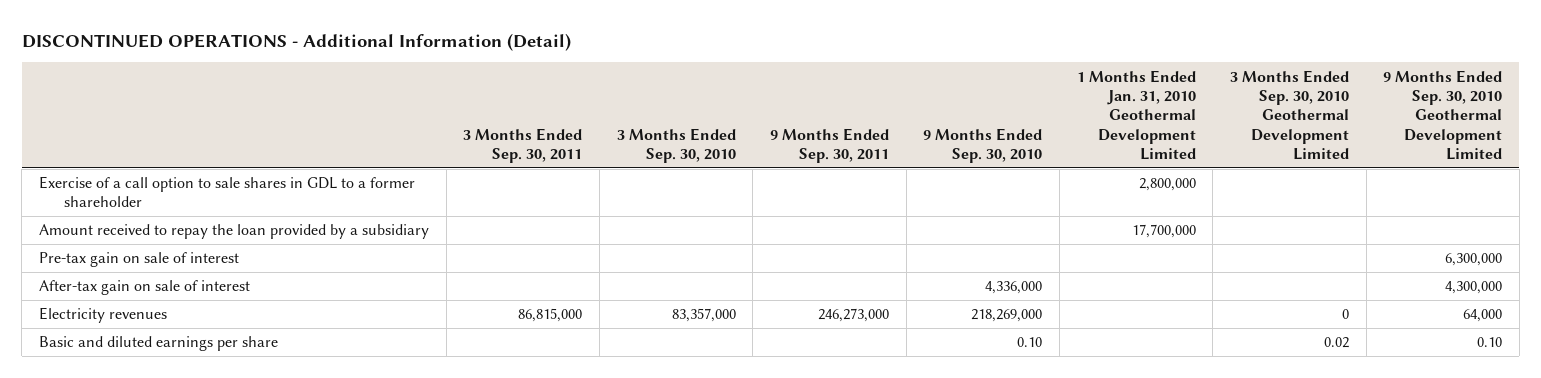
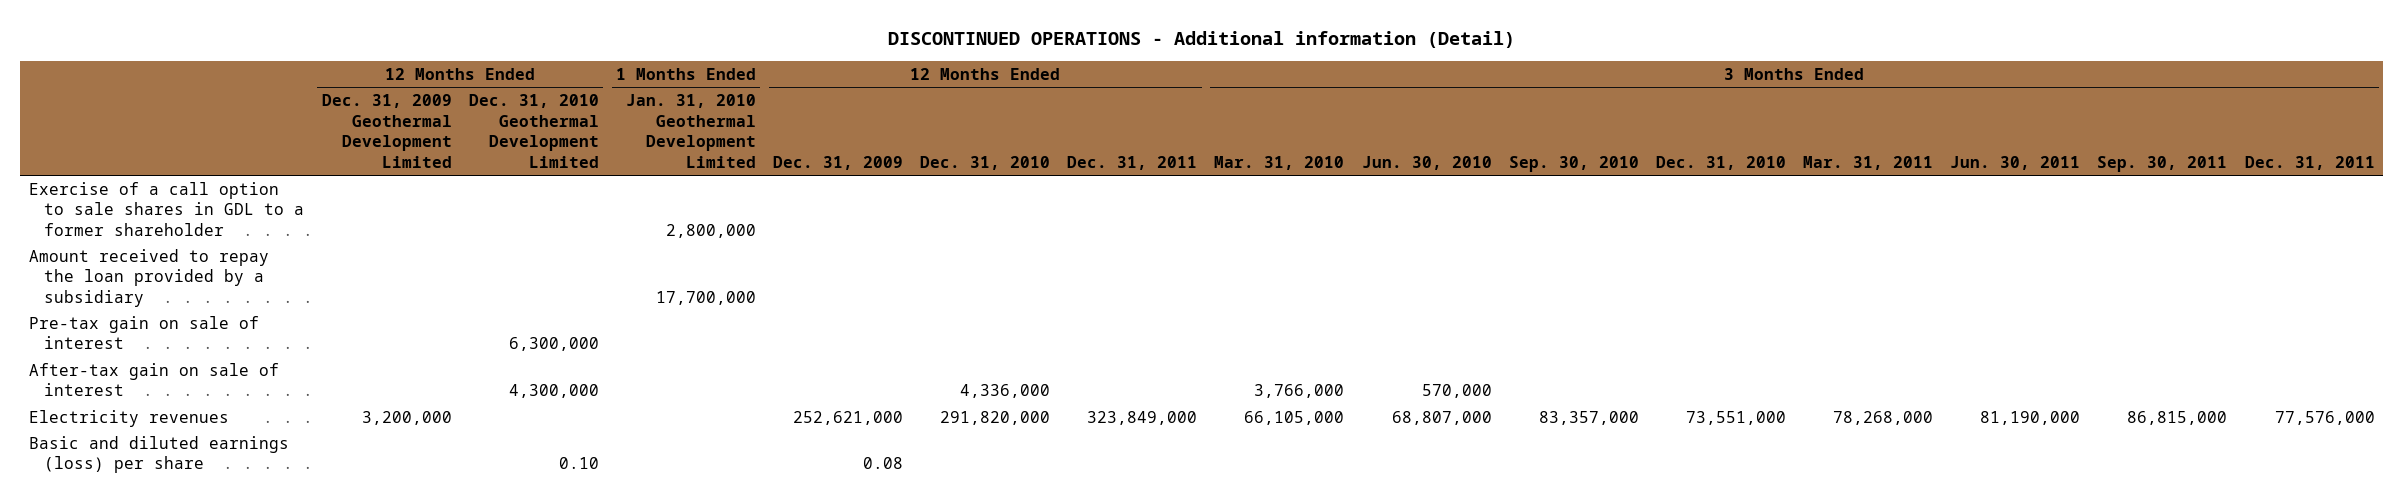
- DISCONTINUED OPERATIONS - Additional Information (Detail)
+ DISCONTINUED OPERATIONS - Additional information (Detail)
- | 3 Months Ended Sep. 30, 2011 | 3 Months Ended Sep. 30, 2010 | 9 Months Ended Sep. 30, 2011 | 9 Months Ended Sep. 30, 2010 | 1 Months Ended Jan. 31, 2010 Geothermal Development Limited | 3 Months Ended Sep. 30, 2010 Geothermal Development Limited | 9 Months Ended Sep. 30, 2010 Geothermal Development Limited
+ | 12 Months Ended Dec. 31, 2009 Geothermal Development Limited | 12 Months Ended Dec. 31, 2010 Geothermal Development Limited | 1 Months Ended Jan. 31, 2010 Geothermal Development Limited | 12 Months Ended Dec. 31, 2009 | 12 Months Ended Dec. 31, 2010 | 12 Months Ended Dec. 31, 2011 | 3 Months Ended Mar. 31, 2010 | 3 Months Ended Jun. 30, 2010 | 3 Months Ended Sep. 30, 2010 | 3 Months Ended Dec. 31, 2010 | 3 Months Ended Mar. 31, 2011 | 3 Months Ended Jun. 30, 2011 | 3 Months Ended Sep. 30, 2011 | 3 Months Ended Dec. 31, 2011
- Basic and diluted earnings per share | | | | 0.10 | | 0.02 | 0.10
+ Basic and diluted earnings (loss) per share | | 0.10 | | 0.08 | | | | | | | | | |

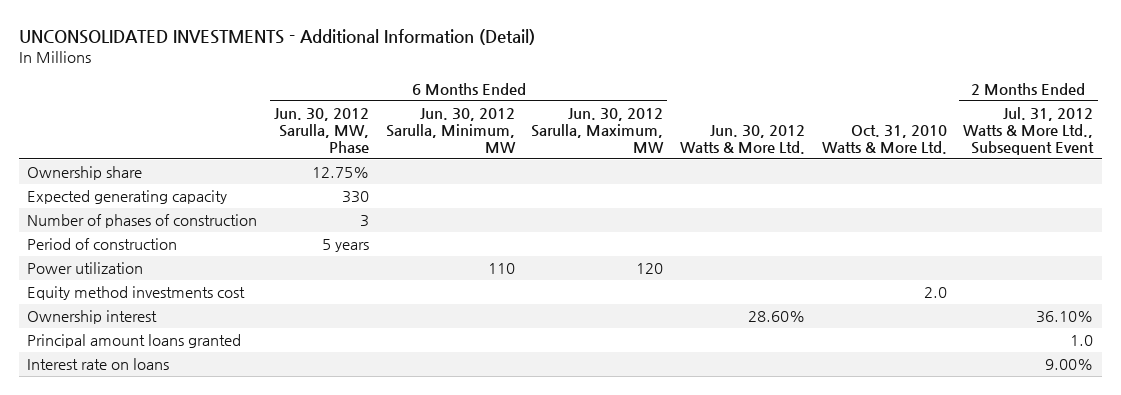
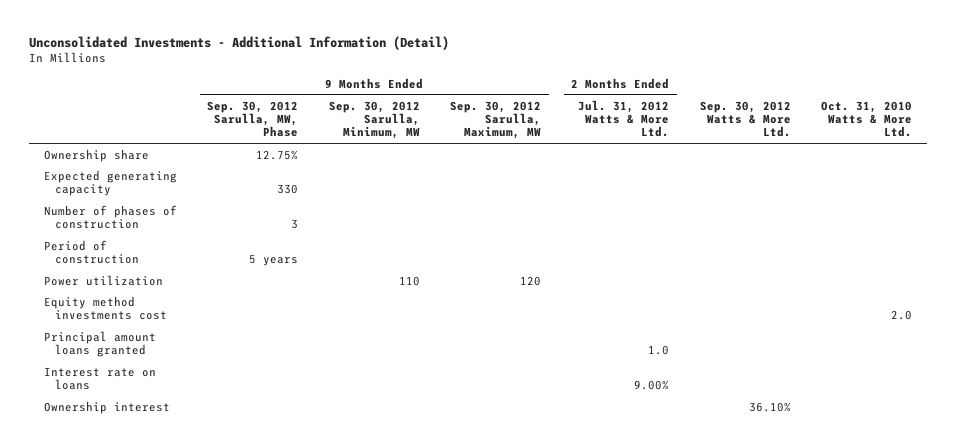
- UNCONSOLIDATED INVESTMENTS - Additional Information (Detail)
+ Unconsolidated Investments - Additional Information (Detail)
- | 6 Months Ended Jun. 30, 2012 Sarulla, MW, Phase | 6 Months Ended Jun. 30, 2012 Sarulla, Minimum, MW | 6 Months Ended Jun. 30, 2012 Sarulla, Maximum, MW | Jun. 30, 2012 Watts & More Ltd. | Oct. 31, 2010 Watts & More Ltd. | 2 Months Ended Jul. 31, 2012 Watts & More Ltd., Subsequent Event
+ | 9 Months Ended Sep. 30, 2012 Sarulla, MW, Phase | 9 Months Ended Sep. 30, 2012 Sarulla, Minimum, MW | 9 Months Ended Sep. 30, 2012 Sarulla, Maximum, MW | 2 Months Ended Jul. 31, 2012 Watts & More Ltd. | Sep. 30, 2012 Watts & More Ltd. | Oct. 31, 2010 Watts & More Ltd.
moved down: Ownership interest | | | | | 36.10% |

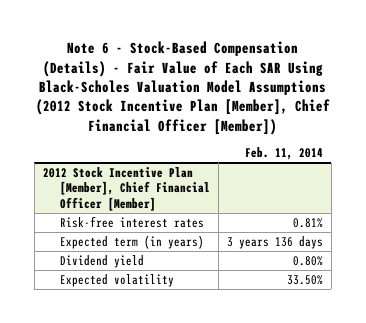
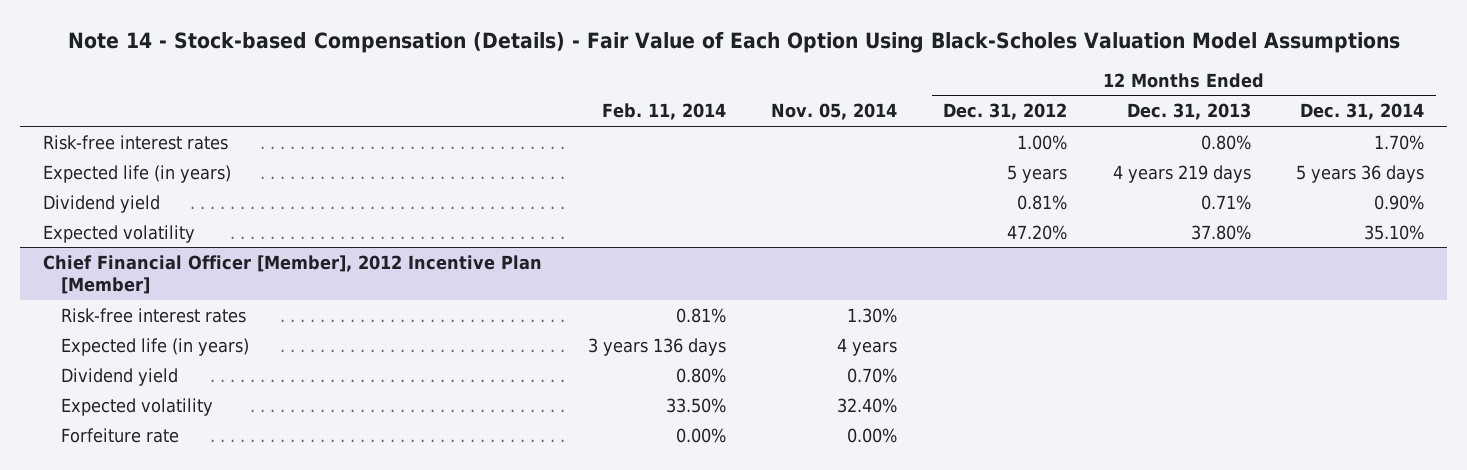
- Note 6 - Stock-Based Compensation (Details) - Fair Value of Each SAR Using Black-Scholes Valuation Model Assumptions (2012 Stock Incentive Plan [Member], Chief Financial Officer [Member])
+ Note 14 - Stock-based Compensation (Details) - Fair Value of Each Option Using Black-Scholes Valuation Model Assumptions
- | Feb. 11, 2014
+ | Feb. 11, 2014 | Nov. 05, 2014 | 12 Months Ended Dec. 31, 2012 | 12 Months Ended Dec. 31, 2013 | 12 Months Ended Dec. 31, 2014
- 2012 Stock Incentive Plan [Member], Chief Financial Officer [Member]
+ Risk-free interest rates | | | 1.00% | 0.80% | 1.70%
+ Expected life (in years) | | | 5 years | 4 years 219 days | 5 years 36 days
+ Dividend yield | | | 0.81% | 0.71% | 0.90%
+ Expected volatility | | | 47.20% | 37.80% | 35.10%
+ Chief Financial Officer [Member], 2012 Incentive Plan [Member]
- Expected term (in years) | 3 years 136 days
+ Expected life (in years) | 3 years 136 days | 4 years | | |
+ Forfeiture rate | 0.00% | 0.00% | | |

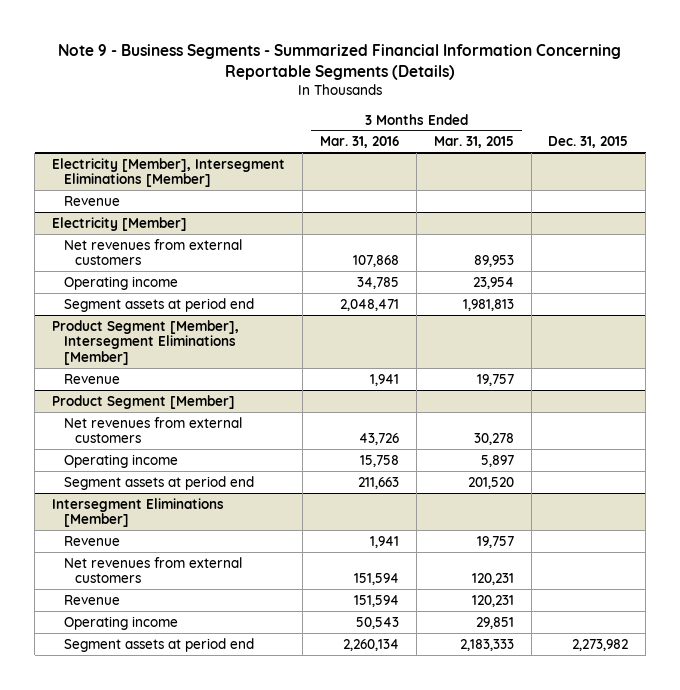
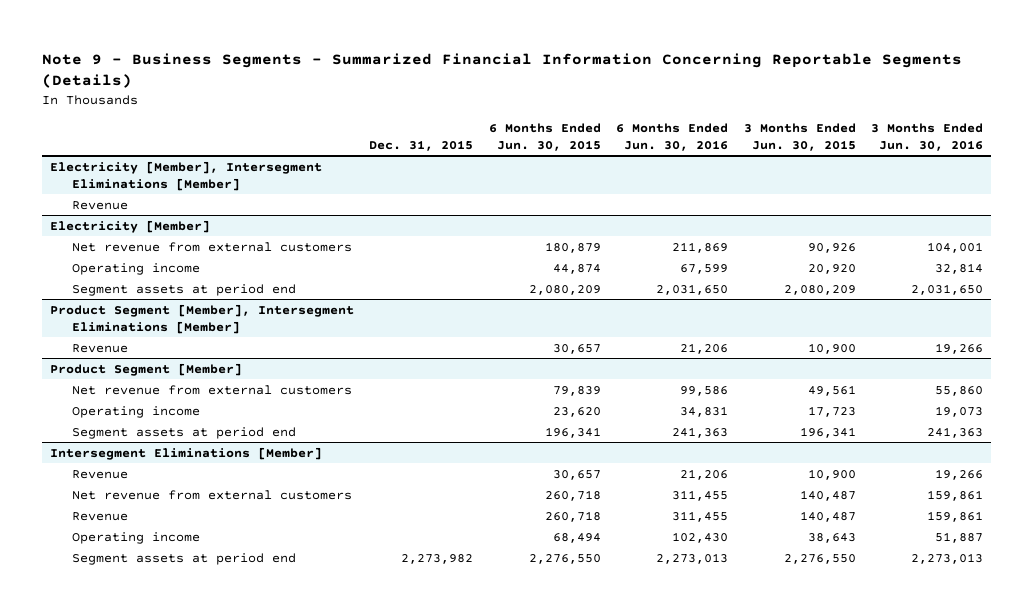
- | 3 Months Ended Mar. 31, 2016 | 3 Months Ended Mar. 31, 2015 | Dec. 31, 2015
+ | Dec. 31, 2015 | 6 Months Ended Jun. 30, 2015 | 6 Months Ended Jun. 30, 2016 | 3 Months Ended Jun. 30, 2015 | 3 Months Ended Jun. 30, 2016
@ Electricity [Member]
- Net revenues from external customers | 107,868 | 89,953 |
+ Net revenue from external customers | | 180,879 | 211,869 | 90,926 | 104,001
@ Product Segment [Member]
- Net revenues from external customers | 43,726 | 30,278 |
+ Net revenue from external customers | | 79,839 | 99,586 | 49,561 | 55,860
@ Intersegment Eliminations [Member]
- Net revenues from external customers | 151,594 | 120,231 |
+ Net revenue from external customers | | 260,718 | 311,455 | 140,487 | 159,861

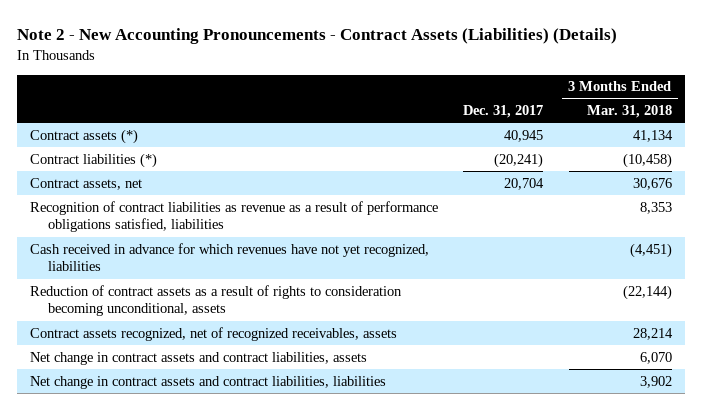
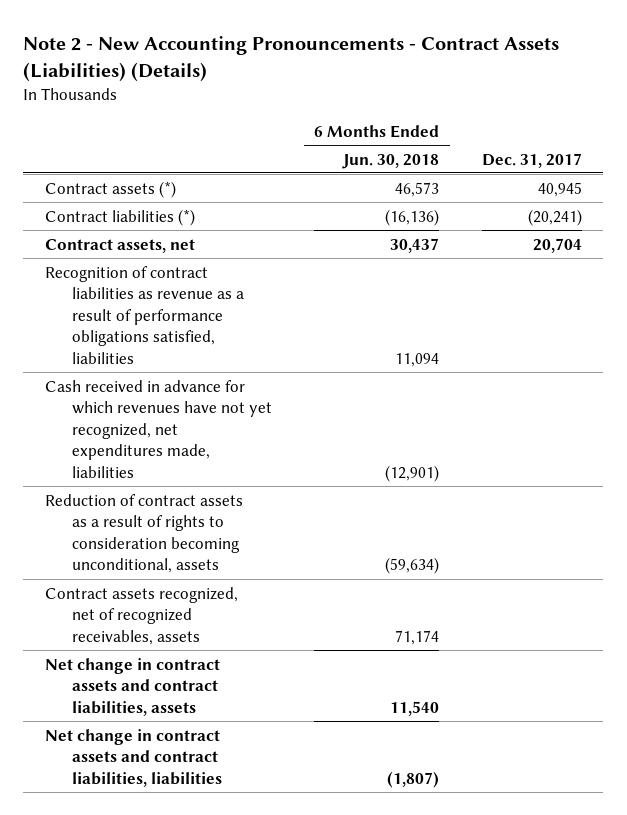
- | Dec. 31, 2017 | 3 Months Ended Mar. 31, 2018
+ | 6 Months Ended Jun. 30, 2018 | Dec. 31, 2017
- Cash received in advance for which revenues have not yet recognized, liabilities | | (4,451)
+ Cash received in advance for which revenues have not yet recognized, net expenditures made, liabilities | (12,901) |

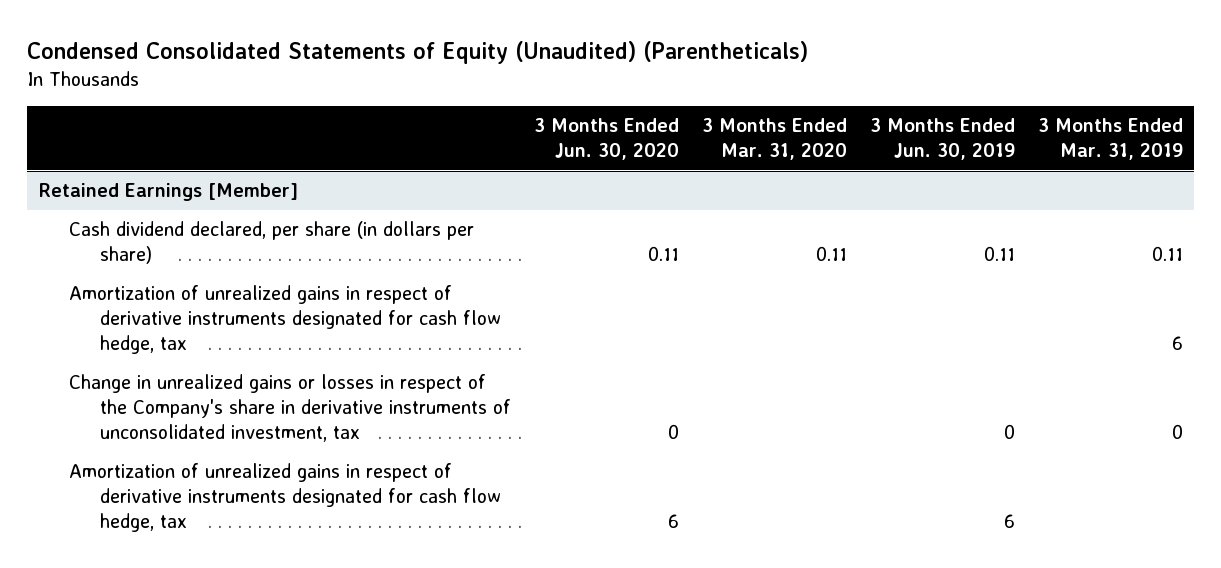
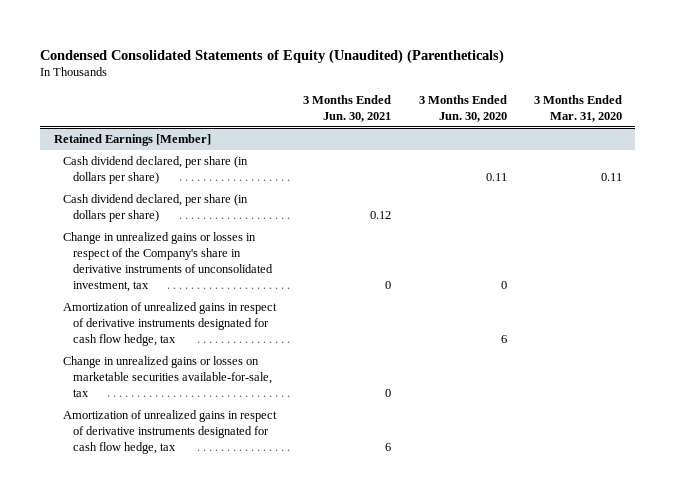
- | 3 Months Ended Jun. 30, 2020 | 3 Months Ended Mar. 31, 2020 | 3 Months Ended Jun. 30, 2019 | 3 Months Ended Mar. 31, 2019
+ | 3 Months Ended Jun. 30, 2021 | 3 Months Ended Jun. 30, 2020 | 3 Months Ended Mar. 31, 2020
@ Retained Earnings [Member]
+ Cash dividend declared, per share (in dollars per share) | 0.12 | |
+ Change in unrealized gains or losses on marketable securities available-for-sale, tax | 0 | |
moved down: Amortization of unrealized gains in respect of derivative instruments designated for cash flow hedge, tax | 6 | |

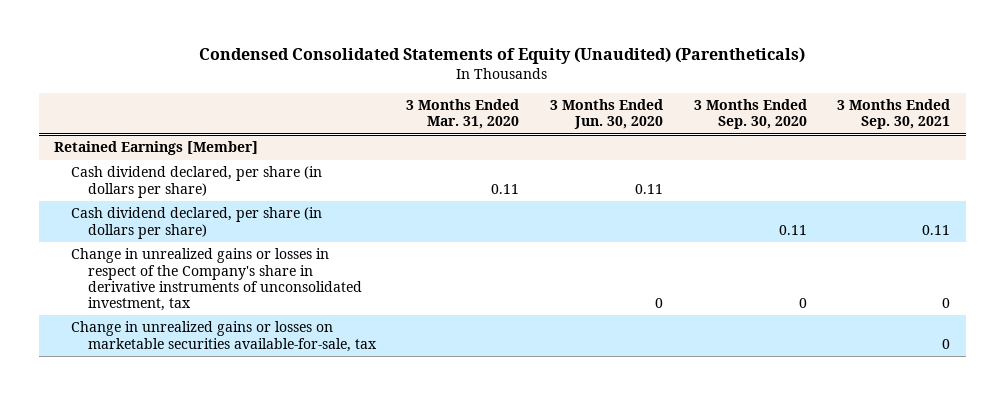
- | 3 Months Ended Jun. 30, 2021 | 3 Months Ended Jun. 30, 2020 | 3 Months Ended Mar. 31, 2020
+ | 3 Months Ended Mar. 31, 2020 | 3 Months Ended Jun. 30, 2020 | 3 Months Ended Sep. 30, 2020 | 3 Months Ended Sep. 30, 2021
@ Retained Earnings [Member]
- Amortization of unrealized gains in respect of derivative instruments designated for cash flow hedge, tax | | 6 |
- Amortization of unrealized gains in respect of derivative instruments designated for cash flow hedge, tax | 6 | |

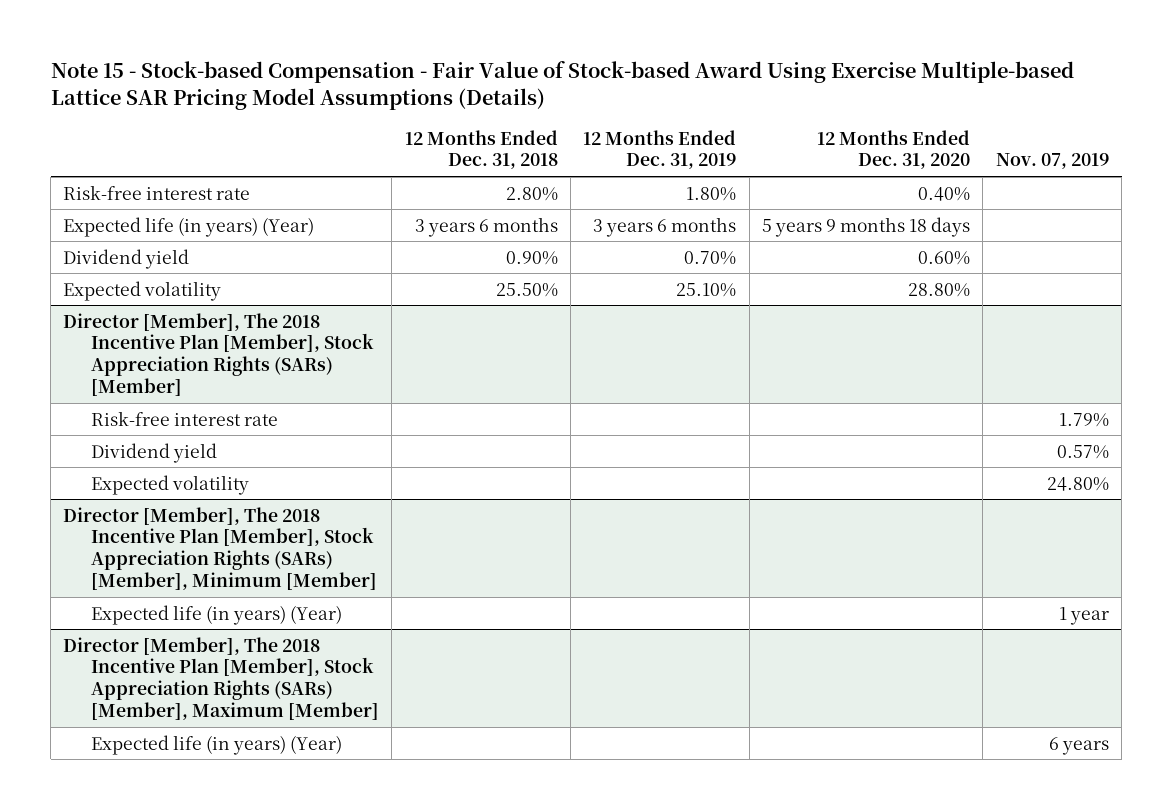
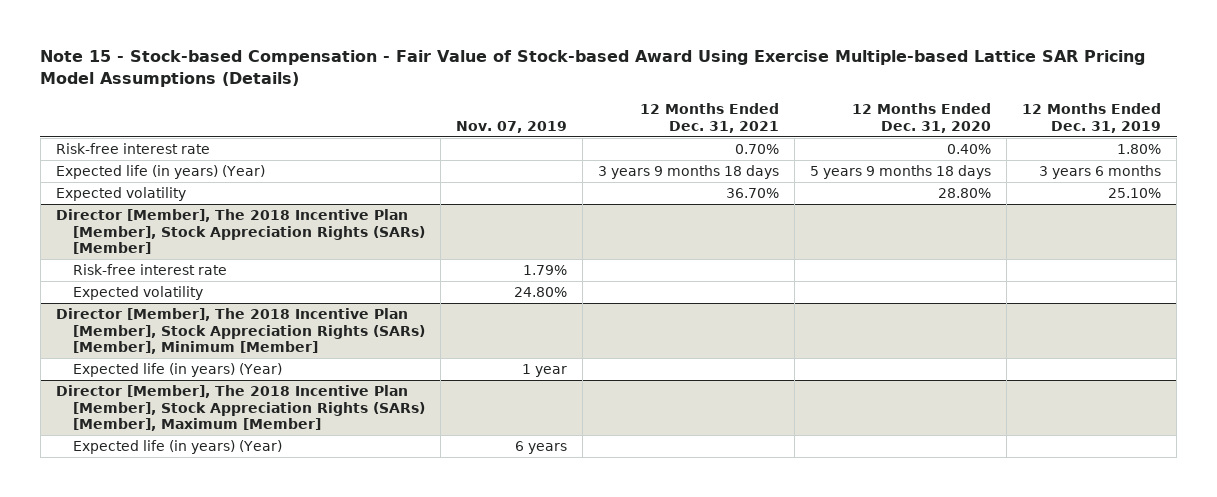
- | 12 Months Ended Dec. 31, 2018 | 12 Months Ended Dec. 31, 2019 | 12 Months Ended Dec. 31, 2020 | Nov. 07, 2019
+ | Nov. 07, 2019 | 12 Months Ended Dec. 31, 2021 | 12 Months Ended Dec. 31, 2020 | 12 Months Ended Dec. 31, 2019
- Dividend yield | 0.90% | 0.70% | 0.60% |
@ Director [Member], The 2018 Incentive Plan [Member], Stock Appreciation Rights (SARs) [Member]
- Dividend yield | | | | 0.57%

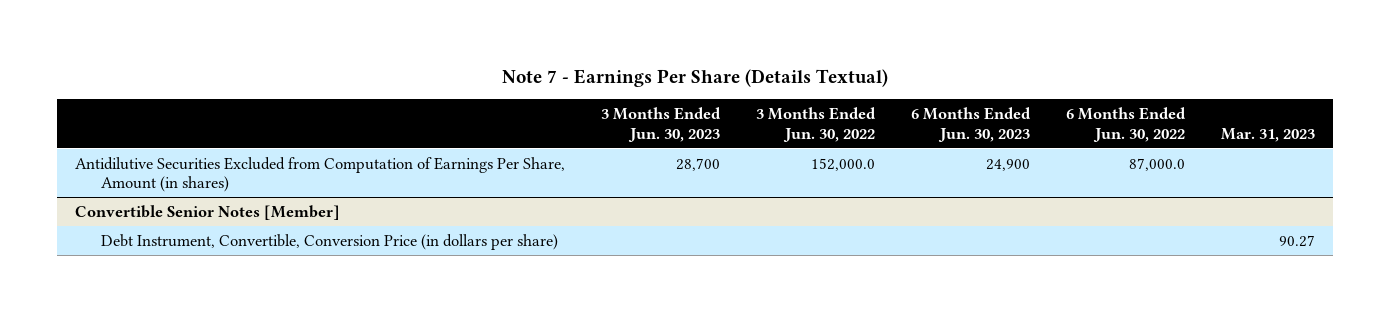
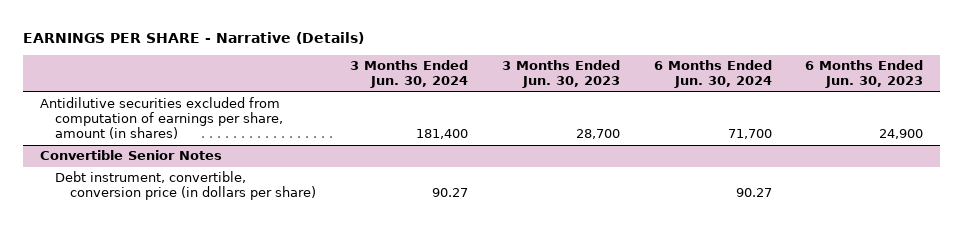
- Note 7 - Earnings Per Share (Details Textual)
+ EARNINGS PER SHARE - Narrative (Details)
- | 3 Months Ended Jun. 30, 2023 | 3 Months Ended Jun. 30, 2022 | 6 Months Ended Jun. 30, 2023 | 6 Months Ended Jun. 30, 2022 | Mar. 31, 2023
+ | 3 Months Ended Jun. 30, 2024 | 3 Months Ended Jun. 30, 2023 | 6 Months Ended Jun. 30, 2024 | 6 Months Ended Jun. 30, 2023
- Antidilutive Securities Excluded from Computation of Earnings Per Share, Amount (in shares) | 28,700 | 152,000.0 | 24,900 | 87,000.0 |
- Convertible Senior Notes [Member]
- Debt Instrument, Convertible, Conversion Price (in dollars per share) | | | | | 90.27
+ Antidilutive securities excluded from computation of earnings per share, amount (in shares) | 181,400 | 28,700 | 71,700 | 24,900
+ Convertible Senior Notes
+ Debt instrument, convertible, conversion price (in dollars per share) | 90.27 | | 90.27 |

